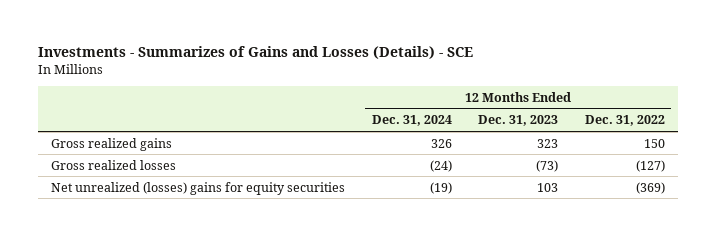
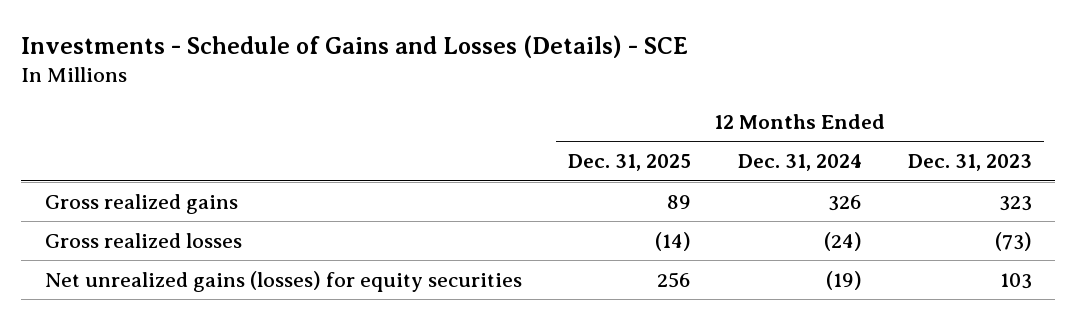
- Investments - Summarizes of Gains and Losses (Details) - SCE
+ Investments - Schedule of Gains and Losses (Details) - SCE
- | 12 Months Ended Dec. 31, 2024 | 12 Months Ended Dec. 31, 2023 | 12 Months Ended Dec. 31, 2022
+ | 12 Months Ended Dec. 31, 2025 | 12 Months Ended Dec. 31, 2024 | 12 Months Ended Dec. 31, 2023
- Net unrealized (losses) gains for equity securities | (19) | 103 | (369)
+ Net unrealized gains (losses) for equity securities | 256 | (19) | 103

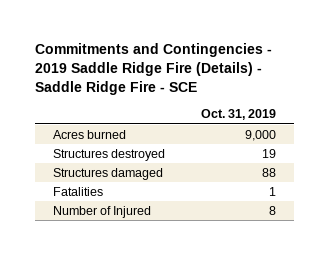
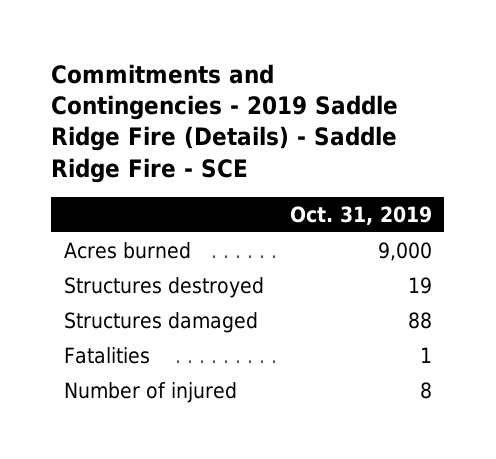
- Number of Injured | 8
+ Number of injured | 8

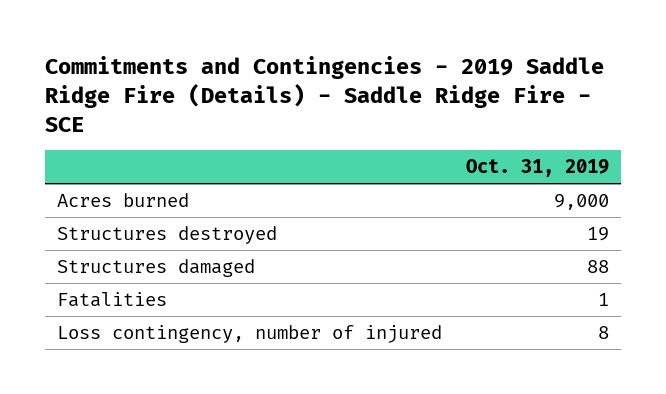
- Number of injured | 8
+ Loss contingency, number of injured | 8

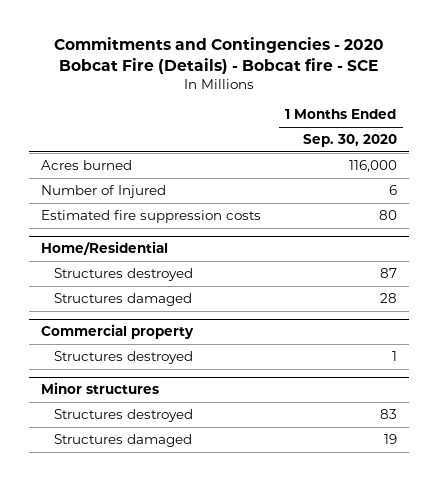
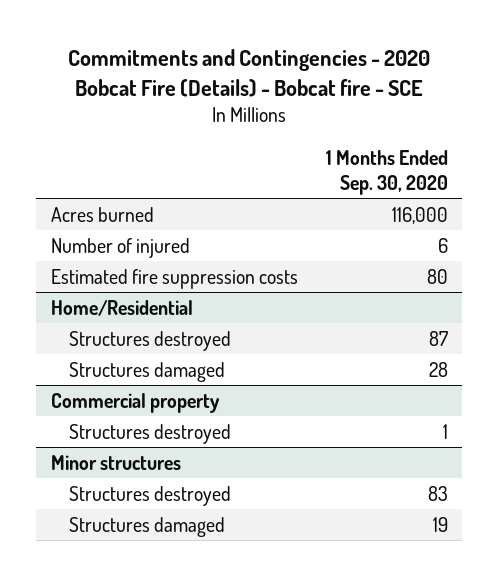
- Number of Injured | 6
+ Number of injured | 6

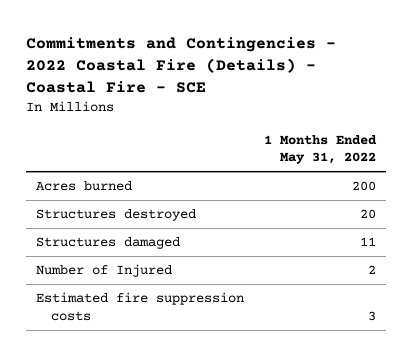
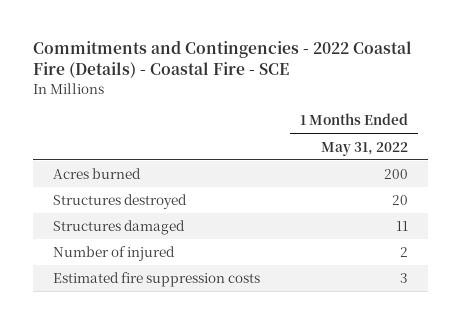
- Number of Injured | 2
+ Number of injured | 2

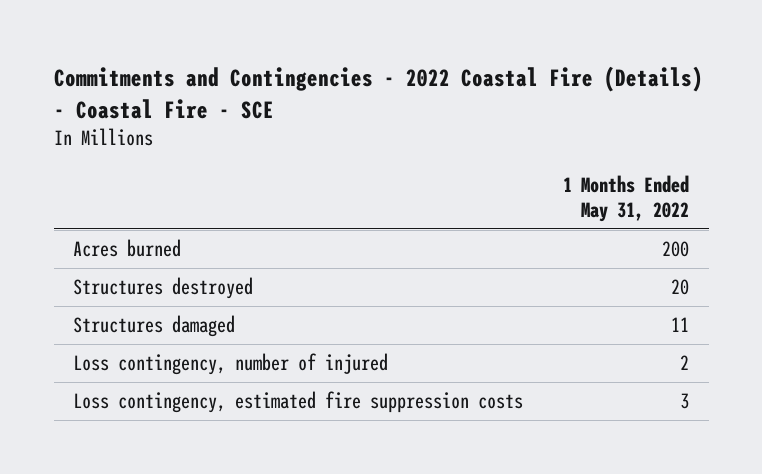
- Number of injured | 2
- Estimated fire suppression costs | 3
+ Loss contingency, number of injured | 2
+ Loss contingency, estimated fire suppression costs | 3

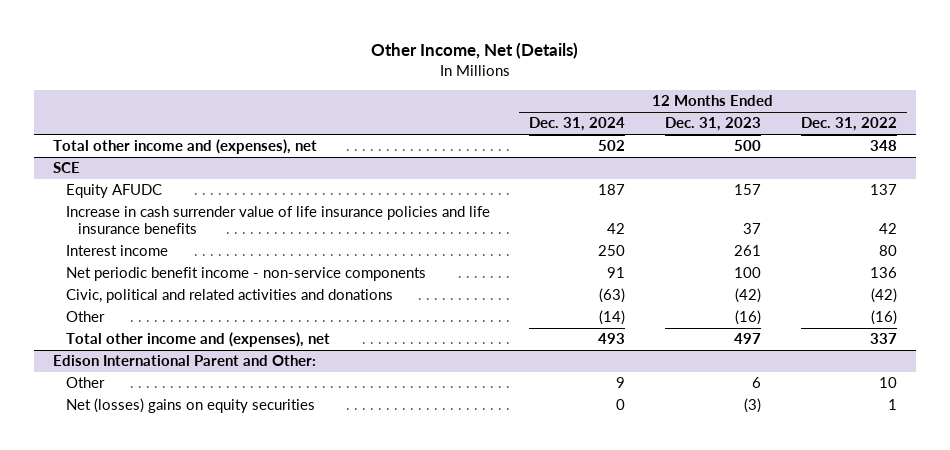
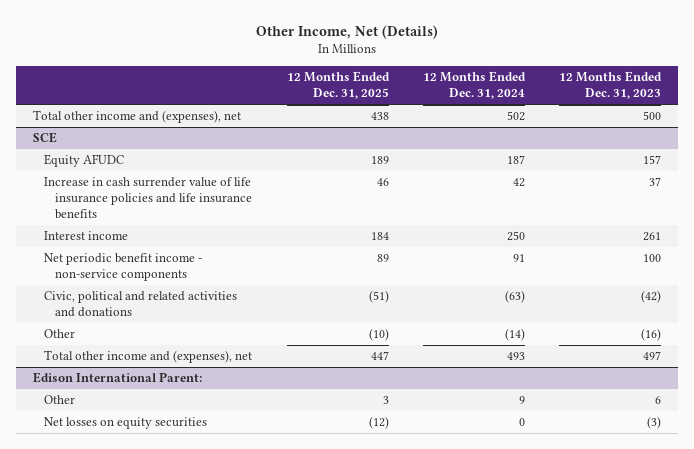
- | 12 Months Ended Dec. 31, 2024 | 12 Months Ended Dec. 31, 2023 | 12 Months Ended Dec. 31, 2022
+ | 12 Months Ended Dec. 31, 2025 | 12 Months Ended Dec. 31, 2024 | 12 Months Ended Dec. 31, 2023
- Edison International Parent and Other:
+ Edison International Parent:
- Net (losses) gains on equity securities | 0 | (3) | 1
+ Net losses on equity securities | (12) | 0 | (3)

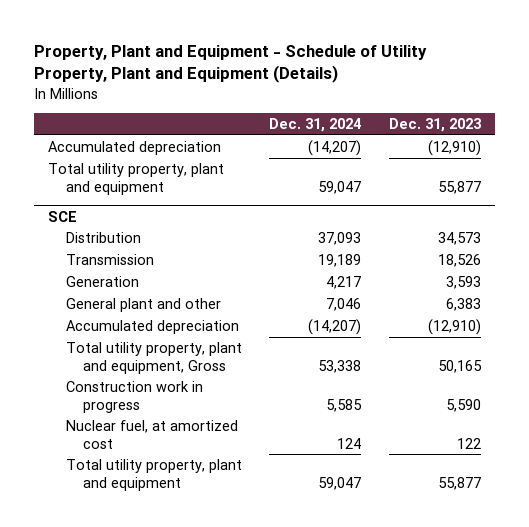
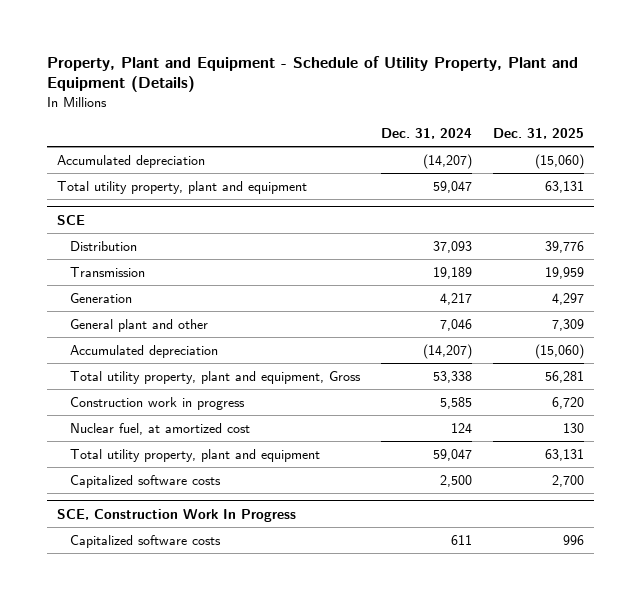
- | Dec. 31, 2024 | Dec. 31, 2023
+ | Dec. 31, 2024 | Dec. 31, 2025
@ SCE
+ Capitalized software costs | 2,500 | 2,700
+ SCE, Construction Work In Progress
+ Capitalized software costs | 611 | 996

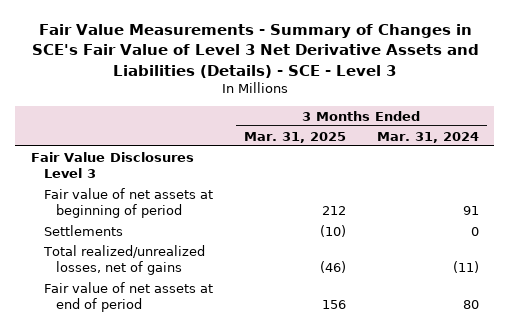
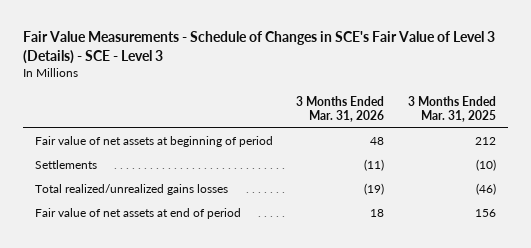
- Fair Value Measurements - Summary of Changes in SCE's Fair Value of Level 3 Net Derivative Assets and Liabilities (Details) - SCE - Level 3
+ Fair Value Measurements - Schedule of Changes in SCE's Fair Value of Level 3 (Details) - SCE - Level 3
- | 3 Months Ended Mar. 31, 2025 | 3 Months Ended Mar. 31, 2024
+ | 3 Months Ended Mar. 31, 2026 | 3 Months Ended Mar. 31, 2025
- Fair Value Disclosures Level 3
- Total realized/unrealized losses, net of gains | (46) | (11)
+ Total realized/unrealized gains losses | (19) | (46)

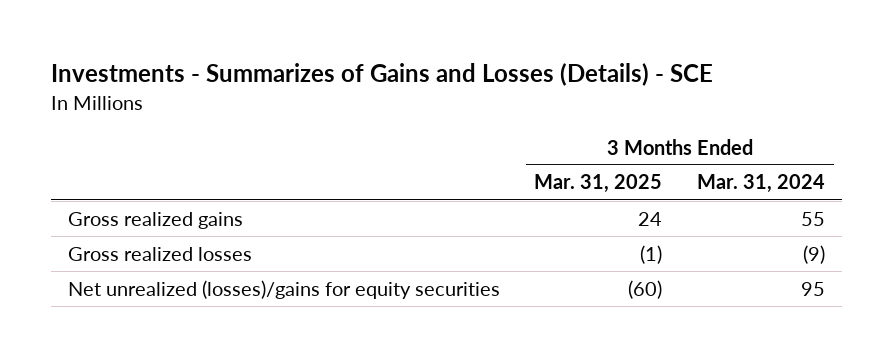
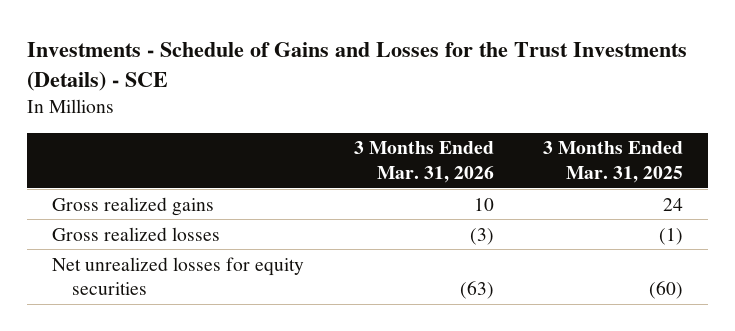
- Investments - Summarizes of Gains and Losses (Details) - SCE
+ Investments - Schedule of Gains and Losses for the Trust Investments (Details) - SCE
- | 3 Months Ended Mar. 31, 2025 | 3 Months Ended Mar. 31, 2024
+ | 3 Months Ended Mar. 31, 2026 | 3 Months Ended Mar. 31, 2025
- Net unrealized (losses)/gains for equity securities | (60) | 95
+ Net unrealized losses for equity securities | (63) | (60)

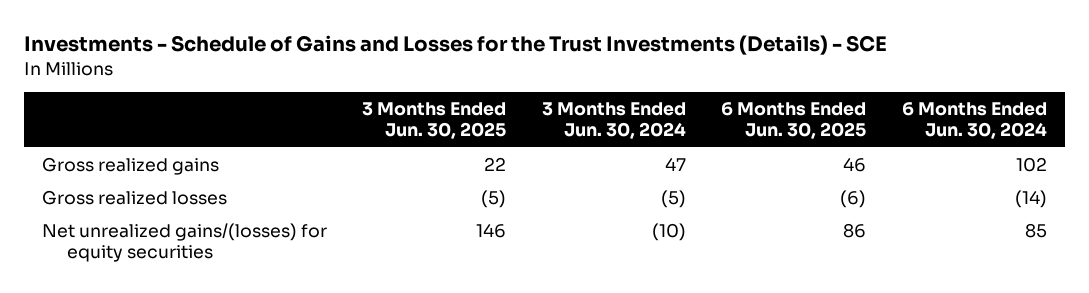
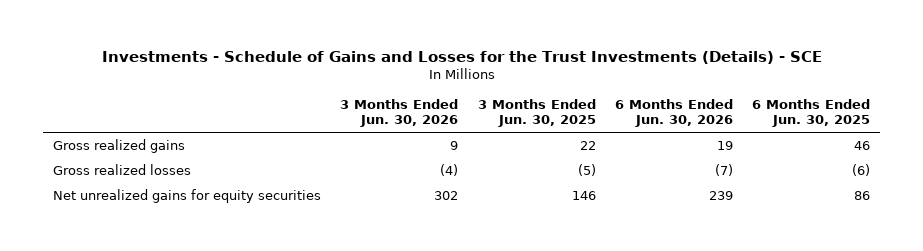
- | 3 Months Ended Jun. 30, 2025 | 3 Months Ended Jun. 30, 2024 | 6 Months Ended Jun. 30, 2025 | 6 Months Ended Jun. 30, 2024
+ | 3 Months Ended Jun. 30, 2026 | 3 Months Ended Jun. 30, 2025 | 6 Months Ended Jun. 30, 2026 | 6 Months Ended Jun. 30, 2025
- Net unrealized gains/(losses) for equity securities | 146 | (10) | 86 | 85
+ Net unrealized gains for equity securities | 302 | 146 | 239 | 86

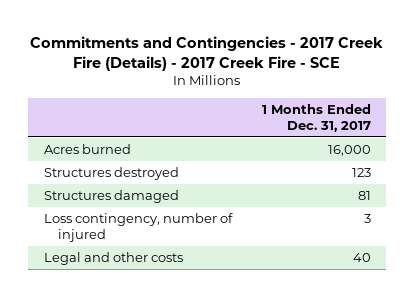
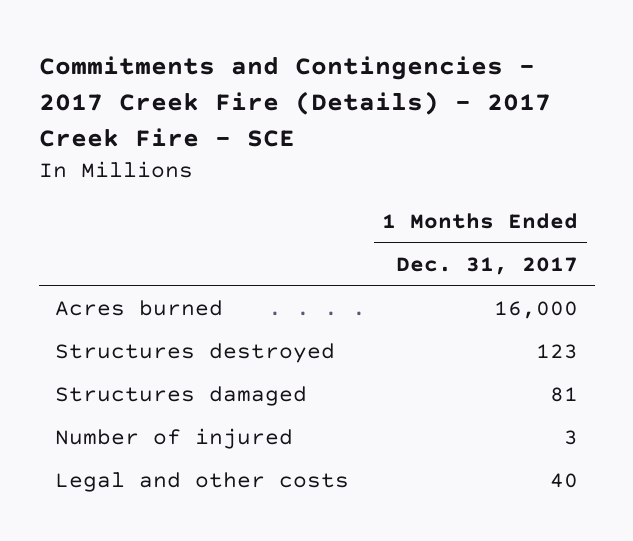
- Loss contingency, number of injured | 3
+ Number of injured | 3

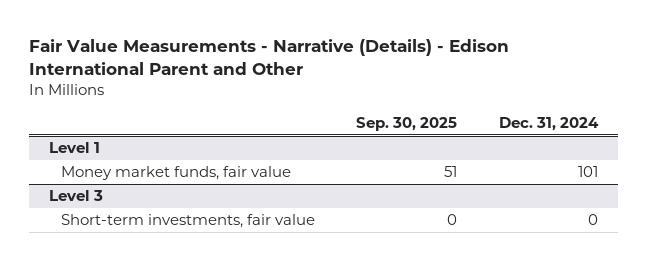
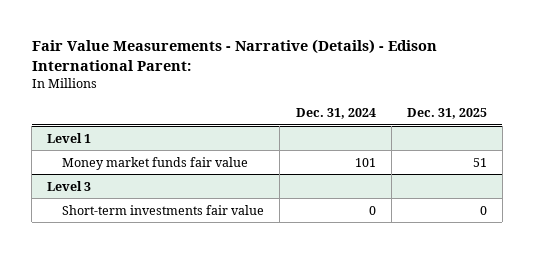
- Fair Value Measurements - Narrative (Details) - Edison International Parent and Other
+ Fair Value Measurements - Narrative (Details) - Edison International Parent:
- | Sep. 30, 2025 | Dec. 31, 2024
+ | Dec. 31, 2024 | Dec. 31, 2025
@ Level 1
- Money market funds, fair value | 51 | 101
+ Money market funds fair value | 101 | 51
@ Level 3
- Short-term investments, fair value | 0 | 0
+ Short-term investments fair value | 0 | 0

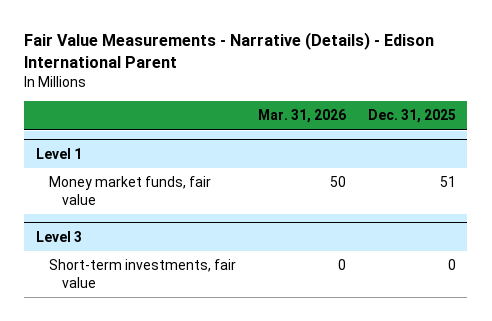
- Fair Value Measurements - Narrative (Details) - Edison International Parent:
+ Fair Value Measurements - Narrative (Details) - Edison International Parent
- | Dec. 31, 2024 | Dec. 31, 2025
+ | Mar. 31, 2026 | Dec. 31, 2025
@ Level 1
- Money market funds fair value | 101 | 51
+ Money market funds, fair value | 50 | 51
@ Level 3
- Short-term investments fair value | 0 | 0
+ Short-term investments, fair value | 0 | 0

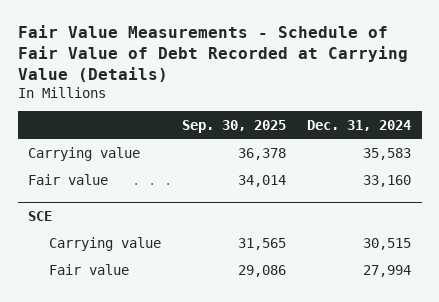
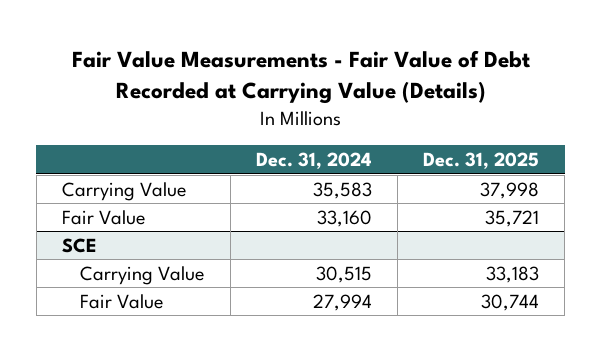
- Fair Value Measurements - Schedule of Fair Value of Debt Recorded at Carrying Value (Details)
+ Fair Value Measurements - Fair Value of Debt Recorded at Carrying Value (Details)
- | Sep. 30, 2025 | Dec. 31, 2024
+ | Dec. 31, 2024 | Dec. 31, 2025
- Carrying value | 36,378 | 35,583
- Fair value | 34,014 | 33,160
+ Carrying Value | 35,583 | 37,998
+ Fair Value | 33,160 | 35,721
@ SCE
- Carrying value | 31,565 | 30,515
- Fair value | 29,086 | 27,994
+ Carrying Value | 30,515 | 33,183
+ Fair Value | 27,994 | 30,744

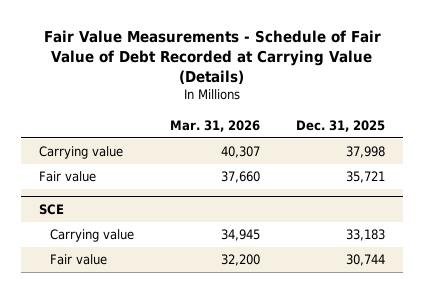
- Fair Value Measurements - Fair Value of Debt Recorded at Carrying Value (Details)
+ Fair Value Measurements - Schedule of Fair Value of Debt Recorded at Carrying Value (Details)
- | Dec. 31, 2024 | Dec. 31, 2025
+ | Mar. 31, 2026 | Dec. 31, 2025
- Carrying Value | 35,583 | 37,998
- Fair Value | 33,160 | 35,721
+ Carrying value | 40,307 | 37,998
+ Fair value | 37,660 | 35,721
@ SCE
- Carrying Value | 30,515 | 33,183
- Fair Value | 27,994 | 30,744
+ Carrying value | 34,945 | 33,183
+ Fair value | 32,200 | 30,744

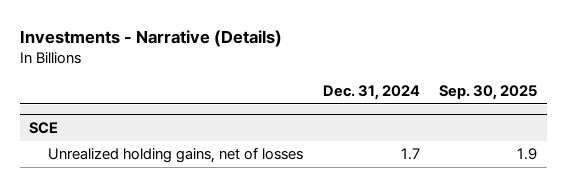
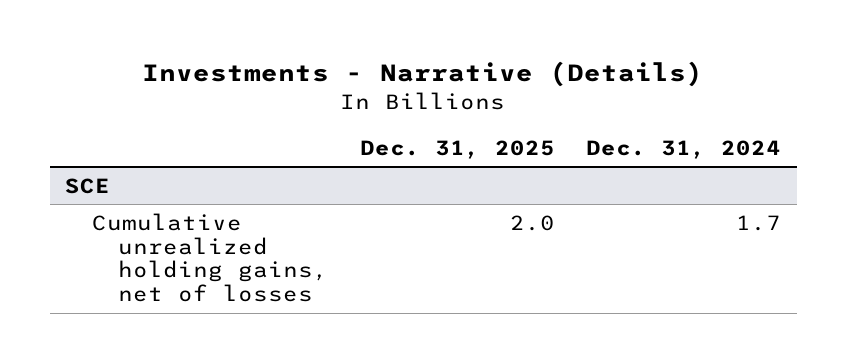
- | Dec. 31, 2024 | Sep. 30, 2025
+ | Dec. 31, 2025 | Dec. 31, 2024
@ SCE
- Unrealized holding gains, net of losses | 1.7 | 1.9
+ Cumulative unrealized holding gains, net of losses | 2.0 | 1.7

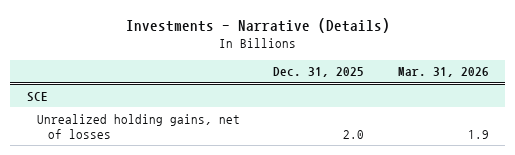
- | Dec. 31, 2025 | Dec. 31, 2024
+ | Dec. 31, 2025 | Mar. 31, 2026
@ SCE
- Cumulative unrealized holding gains, net of losses | 2.0 | 1.7
+ Unrealized holding gains, net of losses | 2.0 | 1.9

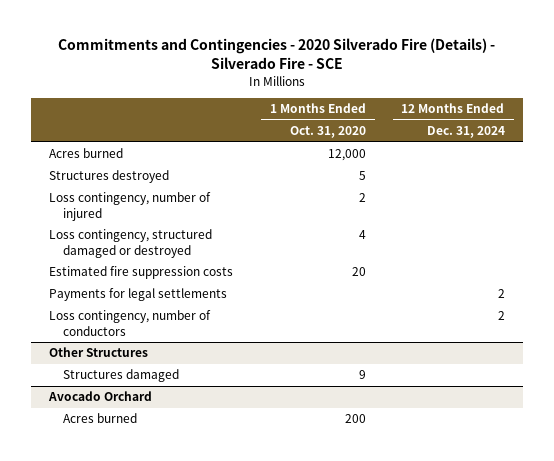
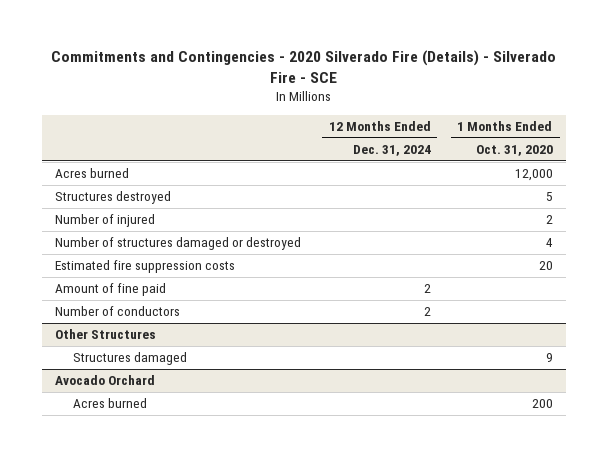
- | 1 Months Ended Oct. 31, 2020 | 12 Months Ended Dec. 31, 2024
+ | 12 Months Ended Dec. 31, 2024 | 1 Months Ended Oct. 31, 2020
- Loss contingency, number of injured | 2 |
- Loss contingency, structured damaged or destroyed | 4 |
+ Number of injured | | 2
+ Number of structures damaged or destroyed | | 4
- Payments for legal settlements | | 2
- Loss contingency, number of conductors | | 2
+ Amount of fine paid | 2 |
+ Number of conductors | 2 |

